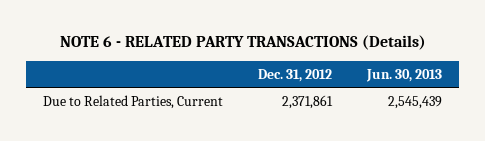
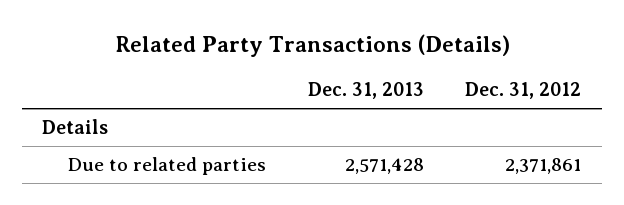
- NOTE 6 - RELATED PARTY TRANSACTIONS (Details)
+ Related Party Transactions (Details)
- | Dec. 31, 2012 | Jun. 30, 2013
+ | Dec. 31, 2013 | Dec. 31, 2012
- Due to Related Parties, Current | 2,371,861 | 2,545,439
+ Details
+ Due to related parties | 2,571,428 | 2,371,861

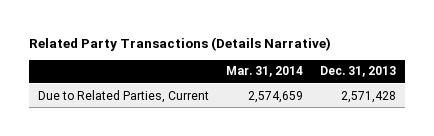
- Related Party Transactions (Details)
+ Related Party Transactions (Details Narrative)
- | Dec. 31, 2013 | Dec. 31, 2012
+ | Mar. 31, 2014 | Dec. 31, 2013
- Details
- Due to related parties | 2,571,428 | 2,371,861
+ Due to Related Parties, Current | 2,574,659 | 2,571,428

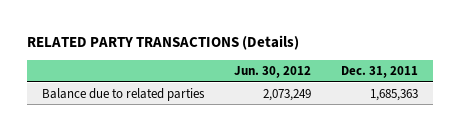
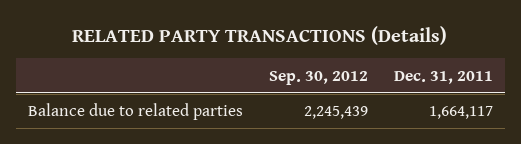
- | Jun. 30, 2012 | Dec. 31, 2011
+ | Sep. 30, 2012 | Dec. 31, 2011
- Balance due to related parties | 2,073,249 | 1,685,363
+ Balance due to related parties | 2,245,439 | 1,664,117

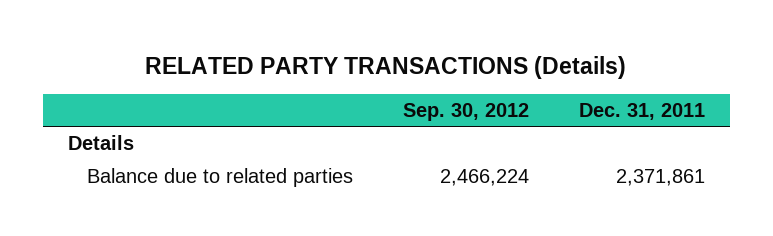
- Balance due to related parties | 2,245,439 | 1,664,117
+ Details
+ Balance due to related parties | 2,466,224 | 2,371,861

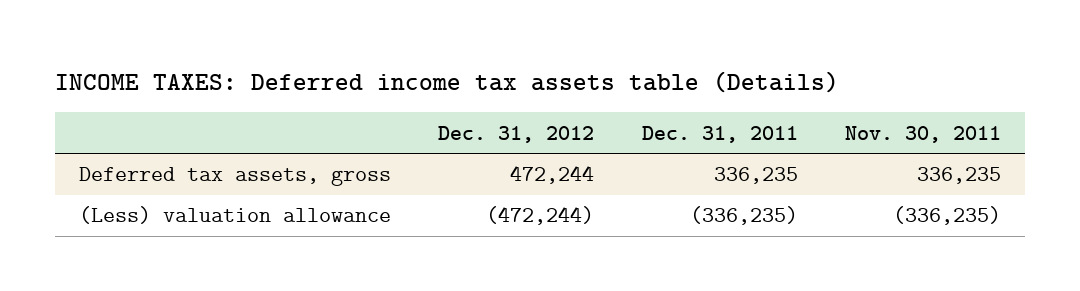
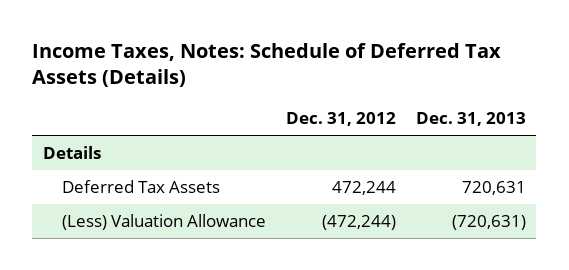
- INCOME TAXES: Deferred income tax assets table (Details)
+ Income Taxes, Notes: Schedule of Deferred Tax Assets (Details)
- | Dec. 31, 2012 | Dec. 31, 2011 | Nov. 30, 2011
+ | Dec. 31, 2012 | Dec. 31, 2013
- Deferred tax assets, gross | 472,244 | 336,235 | 336,235
- (Less) valuation allowance | (472,244) | (336,235) | (336,235)
+ Details
+ Deferred Tax Assets | 472,244 | 720,631
+ (Less) Valuation Allowance | (472,244) | (720,631)

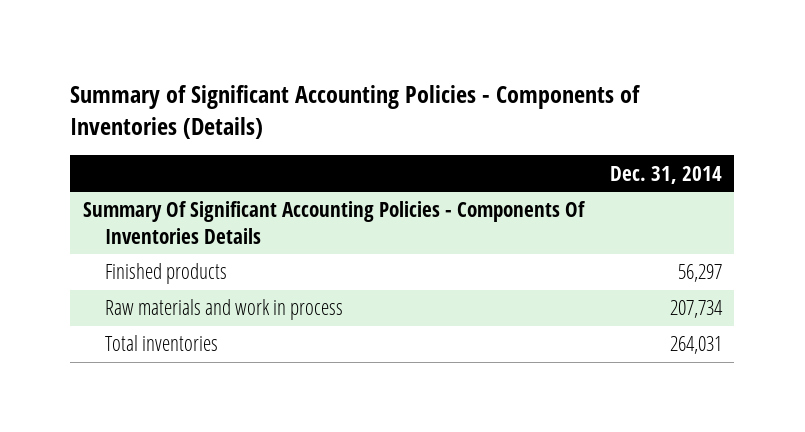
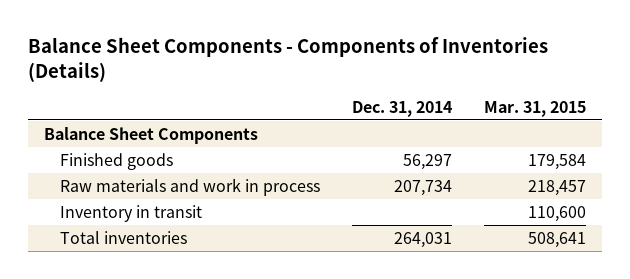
- Summary of Significant Accounting Policies - Components of Inventories (Details)
+ Balance Sheet Components - Components of Inventories (Details)
- | Dec. 31, 2014
+ | Dec. 31, 2014 | Mar. 31, 2015
- Summary Of Significant Accounting Policies - Components Of Inventories Details
- Finished products | 56,297
+ Balance Sheet Components
+ Finished goods | 56,297 | 179,584
+ Inventory in transit | | 110,600

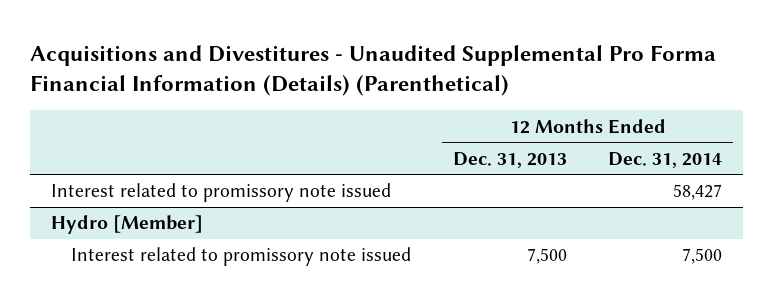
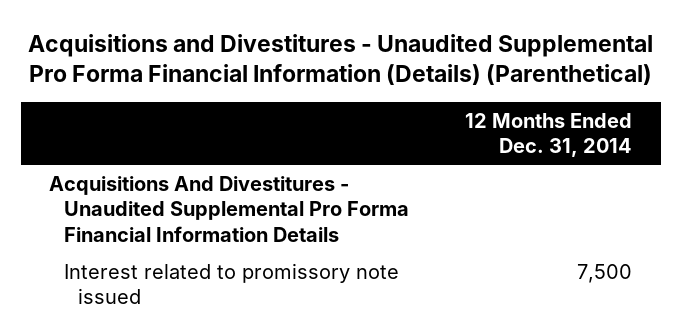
- | 12 Months Ended Dec. 31, 2013 | 12 Months Ended Dec. 31, 2014
+ | 12 Months Ended Dec. 31, 2014
- Interest related to promissory note issued | | 58,427
- Hydro [Member]
+ Acquisitions And Divestitures - Unaudited Supplemental Pro Forma Financial Information Details

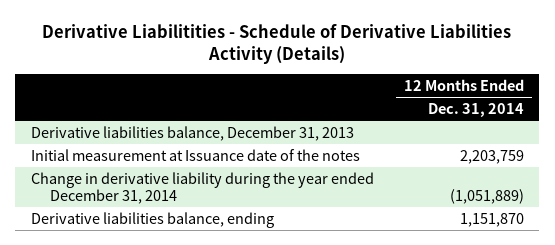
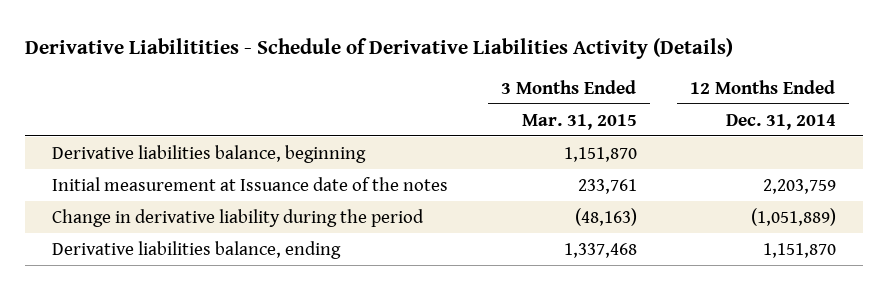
- | 12 Months Ended Dec. 31, 2014
+ | 3 Months Ended Mar. 31, 2015 | 12 Months Ended Dec. 31, 2014
- Derivative liabilities balance, December 31, 2013
+ Derivative liabilities balance, beginning | 1,151,870 |
- Change in derivative liability during the year ended December 31, 2014 | (1,051,889)
+ Change in derivative liability during the period | (48,163) | (1,051,889)

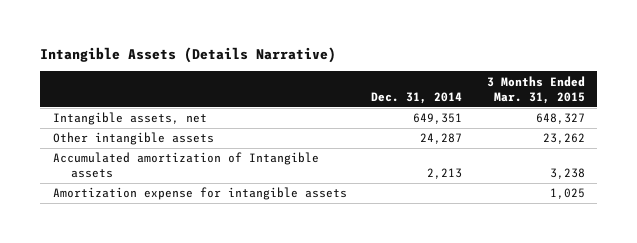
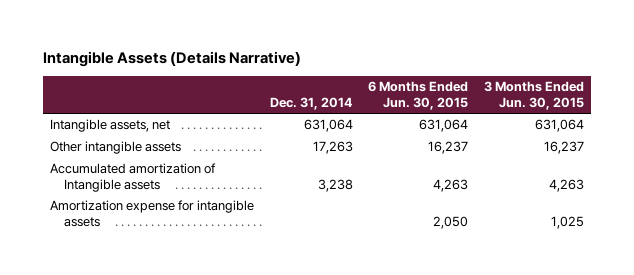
- | Dec. 31, 2014 | 3 Months Ended Mar. 31, 2015
+ | Dec. 31, 2014 | 6 Months Ended Jun. 30, 2015 | 3 Months Ended Jun. 30, 2015
- Intangible assets, net | 649,351 | 648,327
- Other intangible assets | 24,287 | 23,262
- Accumulated amortization of Intangible assets | 2,213 | 3,238
+ Intangible assets, net | 631,064 | 631,064 | 631,064
+ Other intangible assets | 17,263 | 16,237 | 16,237
+ Accumulated amortization of Intangible assets | 3,238 | 4,263 | 4,263

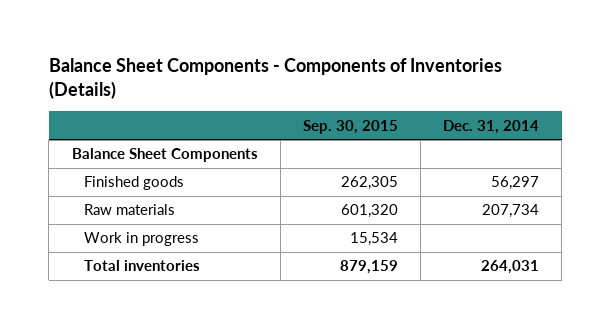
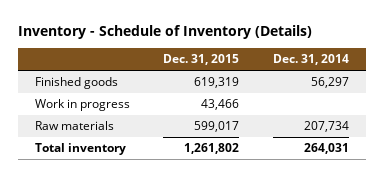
- Balance Sheet Components - Components of Inventories (Details)
+ Inventory - Schedule of Inventory (Details)
- | Sep. 30, 2015 | Dec. 31, 2014
+ | Dec. 31, 2015 | Dec. 31, 2014
- Balance Sheet Components
- Total inventories | 879,159 | 264,031
moved down: Raw materials | 599,017 | 207,734
+ Total inventory | 1,261,802 | 264,031

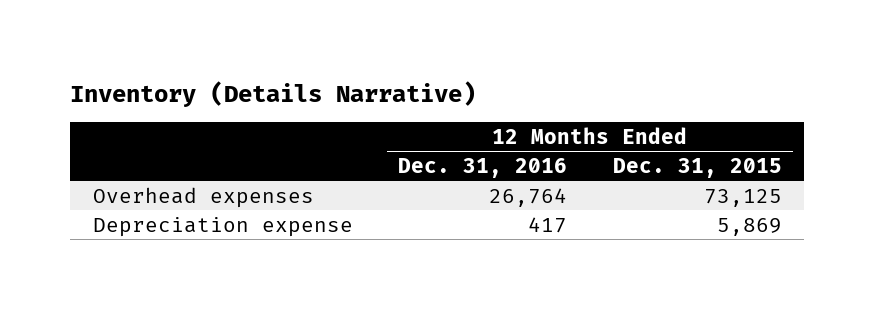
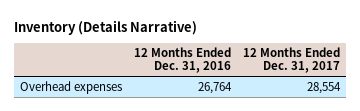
- | 12 Months Ended Dec. 31, 2016 | 12 Months Ended Dec. 31, 2015
+ | 12 Months Ended Dec. 31, 2016 | 12 Months Ended Dec. 31, 2017
- Depreciation expense | 417 | 5,869

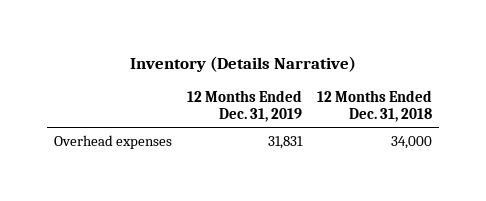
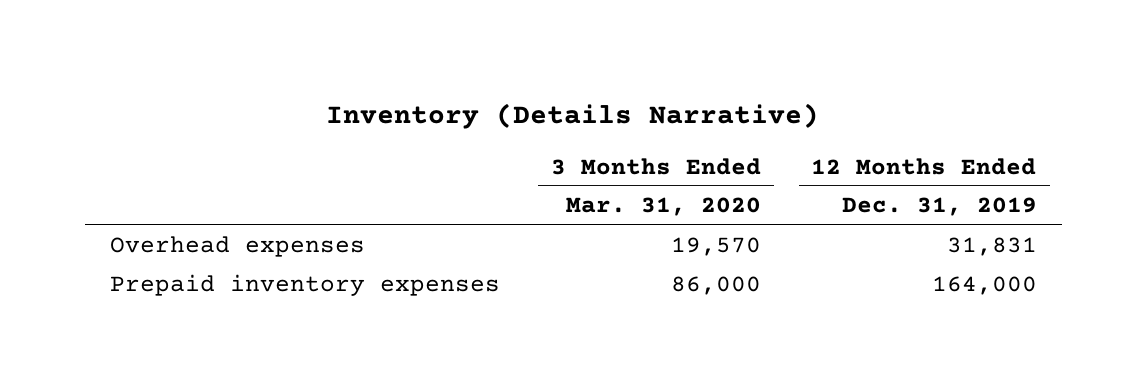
- | 12 Months Ended Dec. 31, 2019 | 12 Months Ended Dec. 31, 2018
+ | 3 Months Ended Mar. 31, 2020 | 12 Months Ended Dec. 31, 2019
+ Prepaid inventory expenses | 86,000 | 164,000

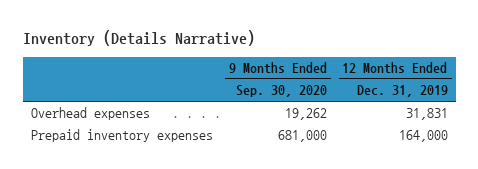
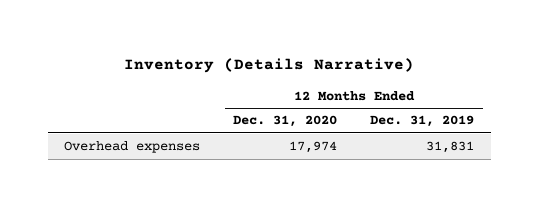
- | 9 Months Ended Sep. 30, 2020 | 12 Months Ended Dec. 31, 2019
+ | 12 Months Ended Dec. 31, 2020 | 12 Months Ended Dec. 31, 2019
- Prepaid inventory expenses | 681,000 | 164,000

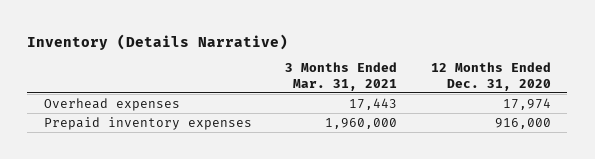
- | 12 Months Ended Dec. 31, 2020 | 12 Months Ended Dec. 31, 2019
+ | 3 Months Ended Mar. 31, 2021 | 12 Months Ended Dec. 31, 2020
+ Prepaid inventory expenses | 1,960,000 | 916,000

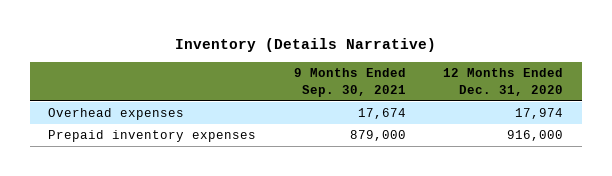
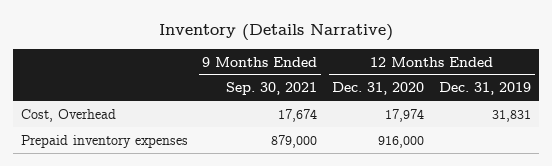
- | 9 Months Ended Sep. 30, 2021 | 12 Months Ended Dec. 31, 2020
+ | 9 Months Ended Sep. 30, 2021 | 12 Months Ended Dec. 31, 2020 | 12 Months Ended Dec. 31, 2019
- Overhead expenses | 17,674 | 17,974
+ Cost, Overhead | 17,674 | 17,974 | 31,831

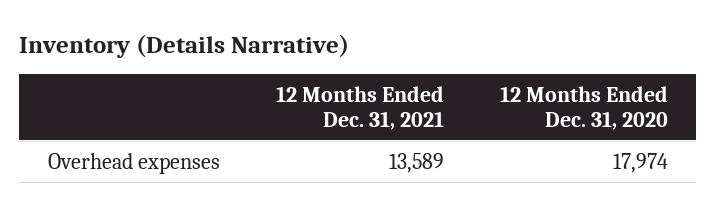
- | 9 Months Ended Sep. 30, 2021 | 12 Months Ended Dec. 31, 2020 | 12 Months Ended Dec. 31, 2019
+ | 12 Months Ended Dec. 31, 2021 | 12 Months Ended Dec. 31, 2020
- Cost, Overhead | 17,674 | 17,974 | 31,831
- Prepaid inventory expenses | 879,000 | 916,000 |
+ Overhead expenses | 13,589 | 17,974

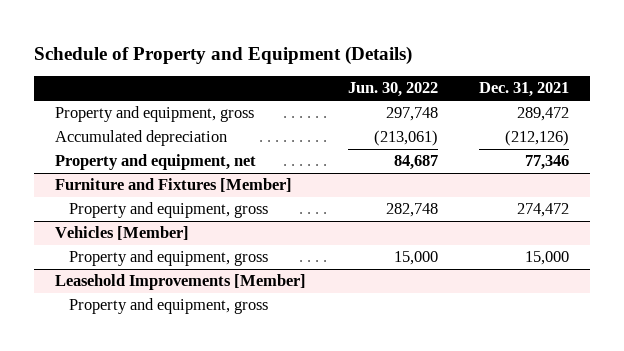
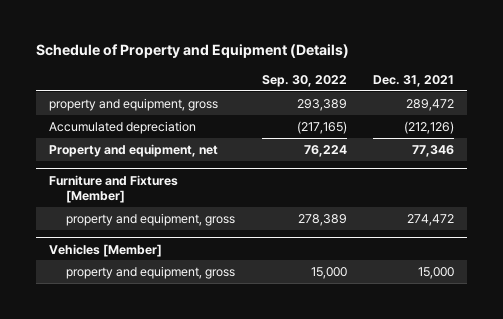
- | Jun. 30, 2022 | Dec. 31, 2021
+ | Sep. 30, 2022 | Dec. 31, 2021
- Property and equipment, gross | 297,748 | 289,472
+ property and equipment, gross | 293,389 | 289,472
@ Furniture and Fixtures [Member]
- Property and equipment, gross | 282,748 | 274,472
+ property and equipment, gross | 278,389 | 274,472
@ Vehicles [Member]
- Property and equipment, gross | 15,000 | 15,000
- Leasehold Improvements [Member]
- Property and equipment, gross
@ Vehicles [Member]
+ property and equipment, gross | 15,000 | 15,000

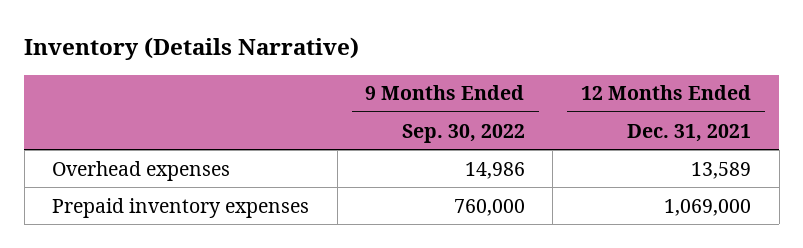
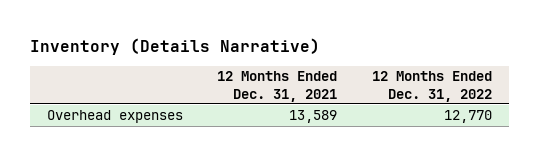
- | 9 Months Ended Sep. 30, 2022 | 12 Months Ended Dec. 31, 2021
+ | 12 Months Ended Dec. 31, 2021 | 12 Months Ended Dec. 31, 2022
- Prepaid inventory expenses | 760,000 | 1,069,000

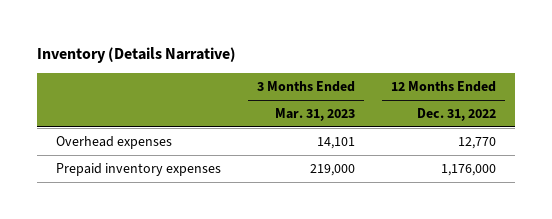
- | 12 Months Ended Dec. 31, 2021 | 12 Months Ended Dec. 31, 2022
+ | 3 Months Ended Mar. 31, 2023 | 12 Months Ended Dec. 31, 2022
+ Prepaid inventory expenses | 219,000 | 1,176,000

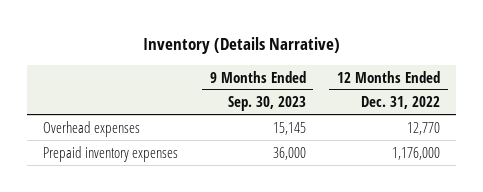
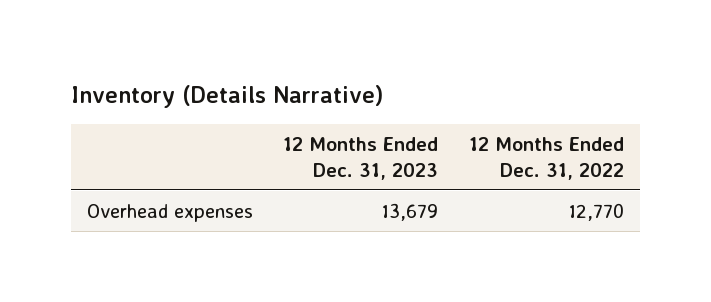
- | 9 Months Ended Sep. 30, 2023 | 12 Months Ended Dec. 31, 2022
+ | 12 Months Ended Dec. 31, 2023 | 12 Months Ended Dec. 31, 2022
- Prepaid inventory expenses | 36,000 | 1,176,000

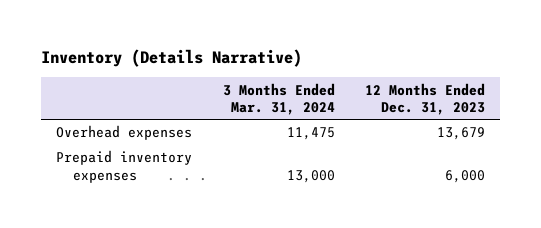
- | 12 Months Ended Dec. 31, 2023 | 12 Months Ended Dec. 31, 2022
+ | 3 Months Ended Mar. 31, 2024 | 12 Months Ended Dec. 31, 2023
+ Prepaid inventory expenses | 13,000 | 6,000

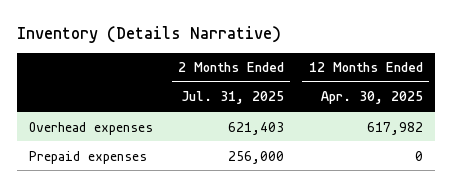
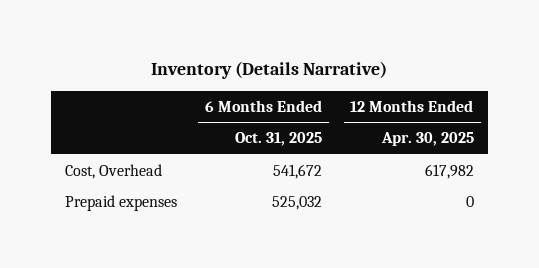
- | 2 Months Ended Jul. 31, 2025 | 12 Months Ended Apr. 30, 2025
+ | 6 Months Ended Oct. 31, 2025 | 12 Months Ended Apr. 30, 2025
- Overhead expenses | 621,403 | 617,982
+ Cost, Overhead | 541,672 | 617,982

